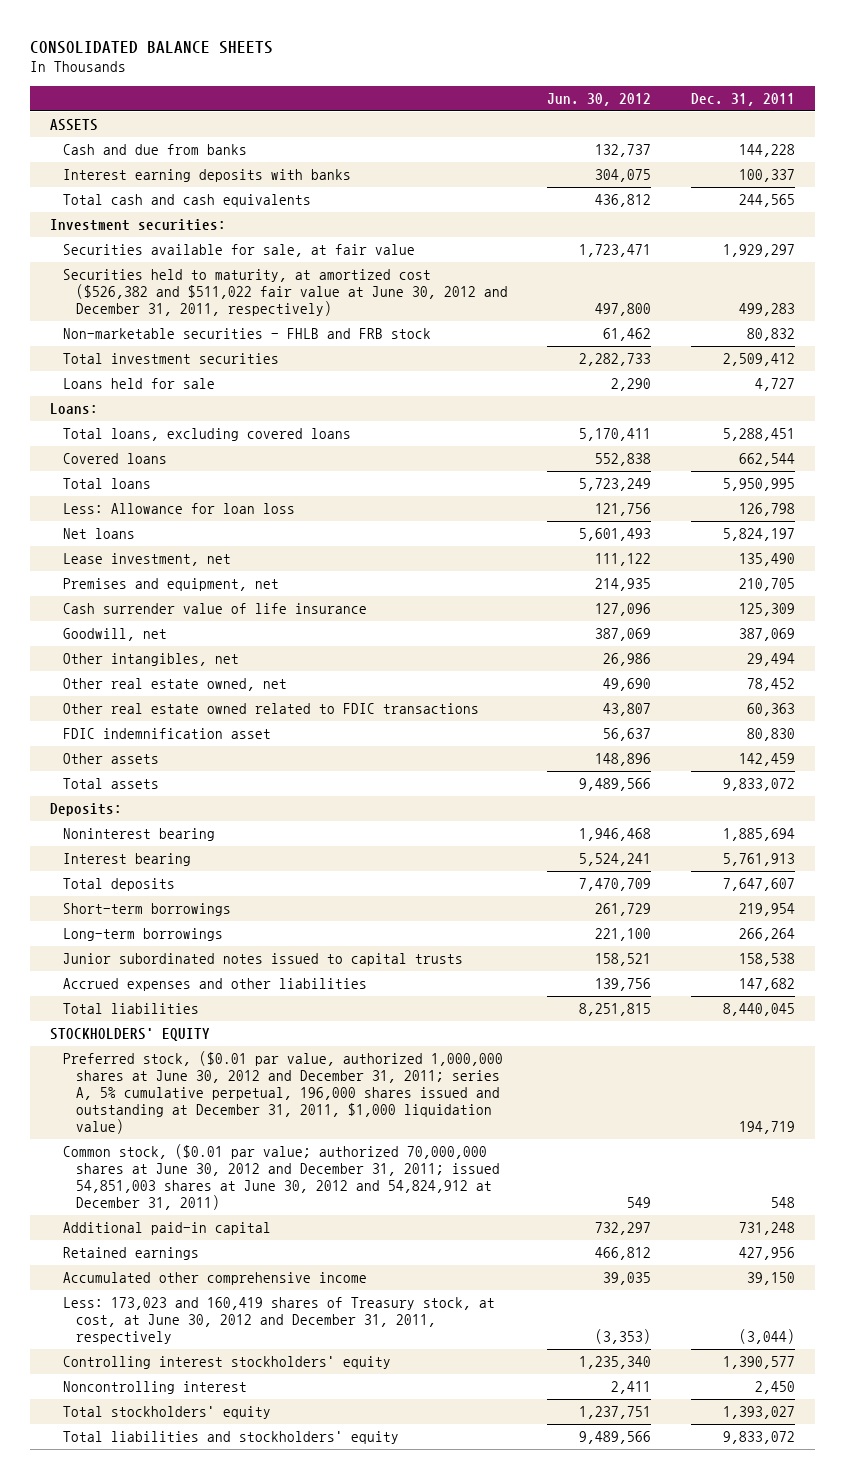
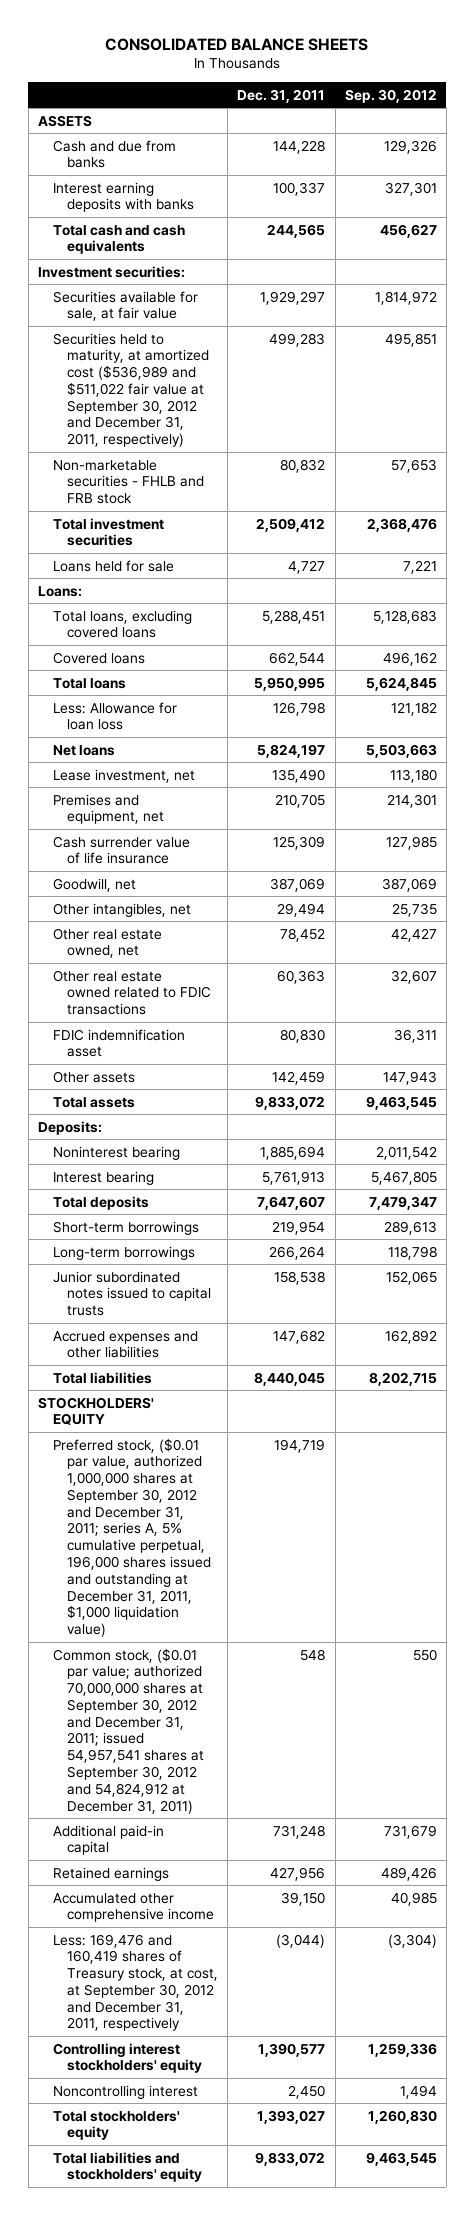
- | Jun. 30, 2012 | Dec. 31, 2011
+ | Dec. 31, 2011 | Sep. 30, 2012
- Securities held to maturity, at amortized cost ($526,382 and $511,022 fair value at June 30, 2012 and December 31, 2011, respectively) | 497,800 | 499,283
+ Securities held to maturity, at amortized cost ($536,989 and $511,022 fair value at September 30, 2012 and December 31, 2011, respectively) | 499,283 | 495,851
- Preferred stock, ($0.01 par value, authorized 1,000,000 shares at June 30, 2012 and December 31, 2011; series A, 5% cumulative perpetual, 196,000 shares issued and outstanding at December 31, 2011, $1,000 liquidation value) | | 194,719
- Common stock, ($0.01 par value; authorized 70,000,000 shares at June 30, 2012 and December 31, 2011; issued 54,851,003 shares at June 30, 2012 and 54,824,912 at December 31, 2011) | 549 | 548
+ Preferred stock, ($0.01 par value, authorized 1,000,000 shares at September 30, 2012 and December 31, 2011; series A, 5% cumulative perpetual, 196,000 shares issued and outstanding at December 31, 2011, $1,000 liquidation value) | 194,719 |
+ Common stock, ($0.01 par value; authorized 70,000,000 shares at September 30, 2012 and December 31, 2011; issued 54,957,541 shares at September 30, 2012 and 54,824,912 at December 31, 2011) | 548 | 550
- Less: 173,023 and 160,419 shares of Treasury stock, at cost, at June 30, 2012 and December 31, 2011, respectively | (3,353) | (3,044)
+ Less: 169,476 and 160,419 shares of Treasury stock, at cost, at September 30, 2012 and December 31, 2011, respectively | (3,044) | (3,304)

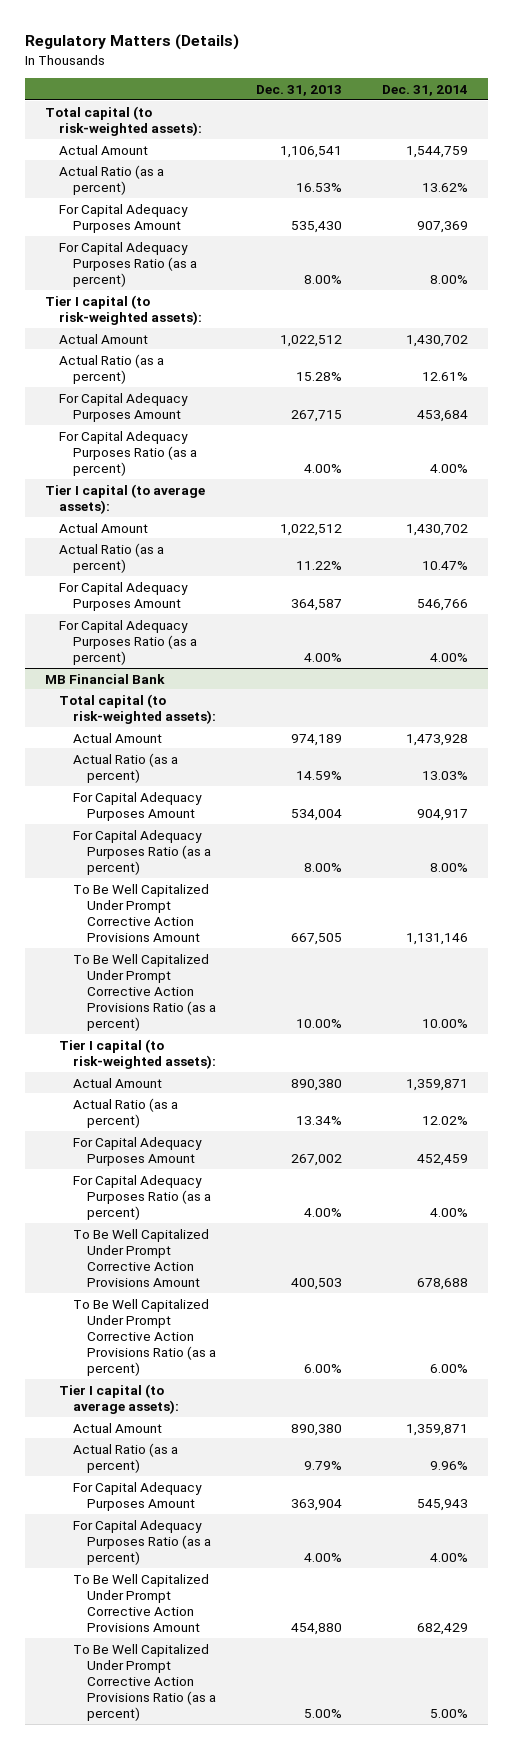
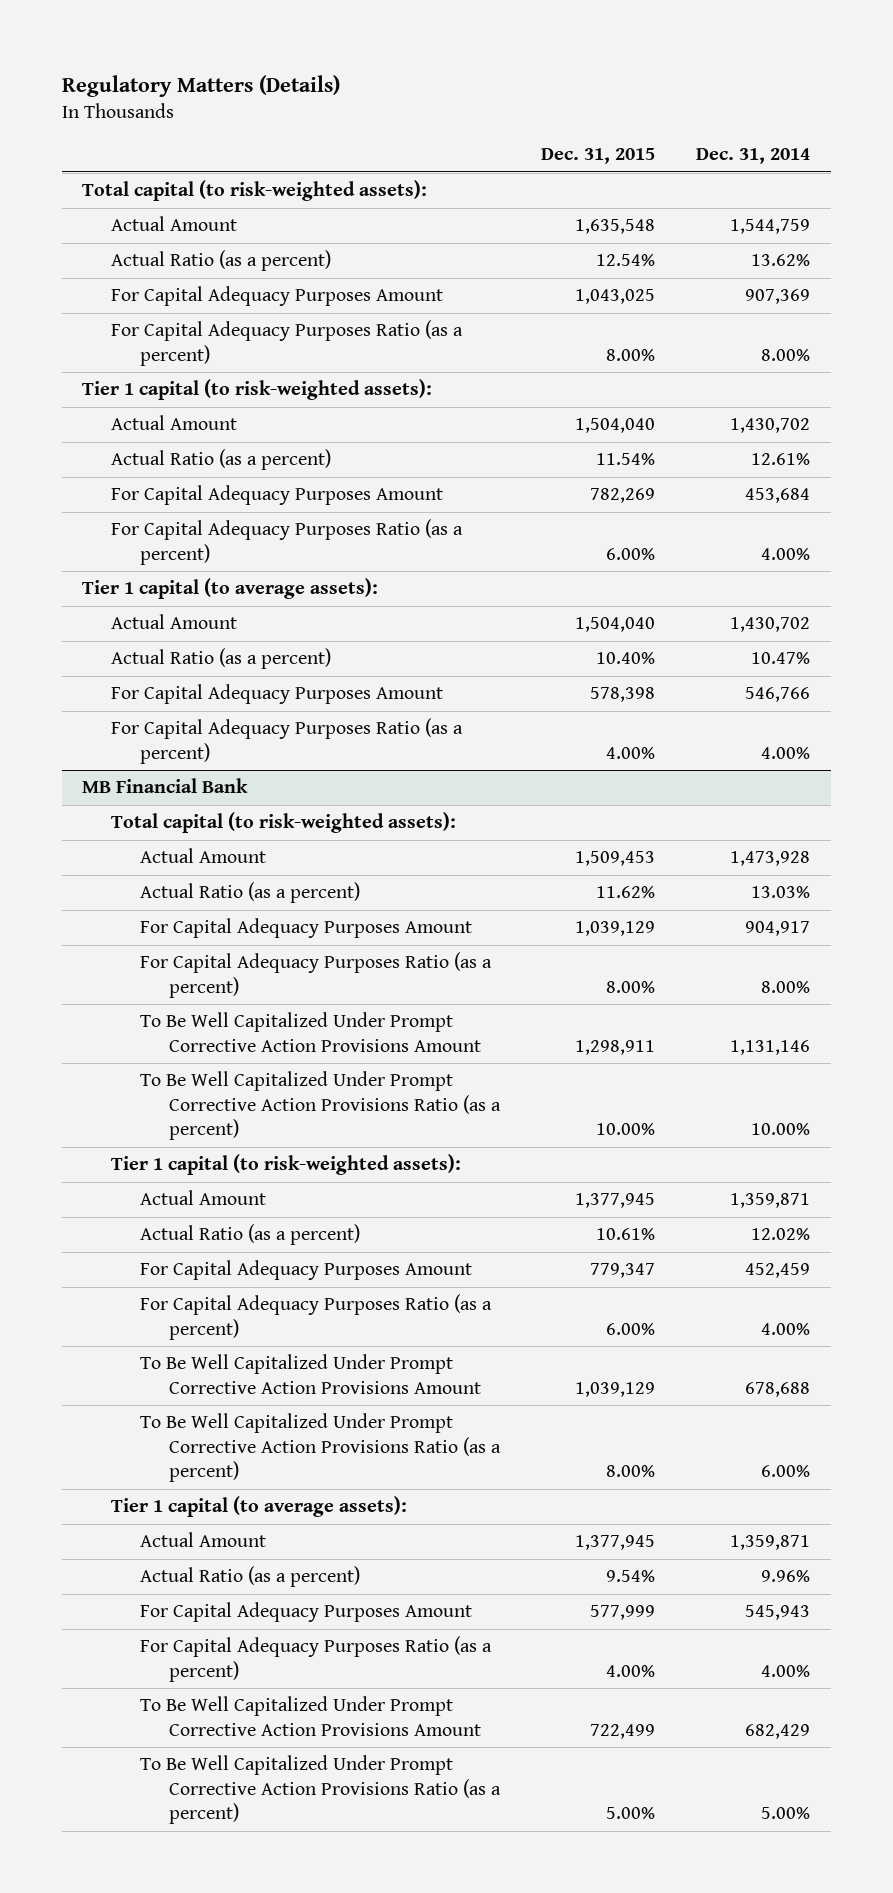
- | Dec. 31, 2013 | Dec. 31, 2014
+ | Dec. 31, 2015 | Dec. 31, 2014
- Tier I capital (to risk-weighted assets):
+ Tier 1 capital (to risk-weighted assets):
- Tier I capital (to average assets):
+ Tier 1 capital (to average assets):
@ MB Financial Bank
- Tier I capital (to risk-weighted assets):
+ Tier 1 capital (to risk-weighted assets):
- Tier I capital (to average assets):
+ Tier 1 capital (to average assets):

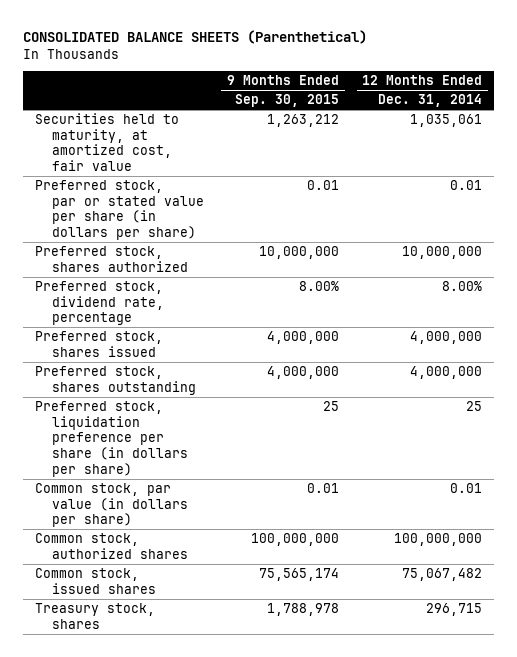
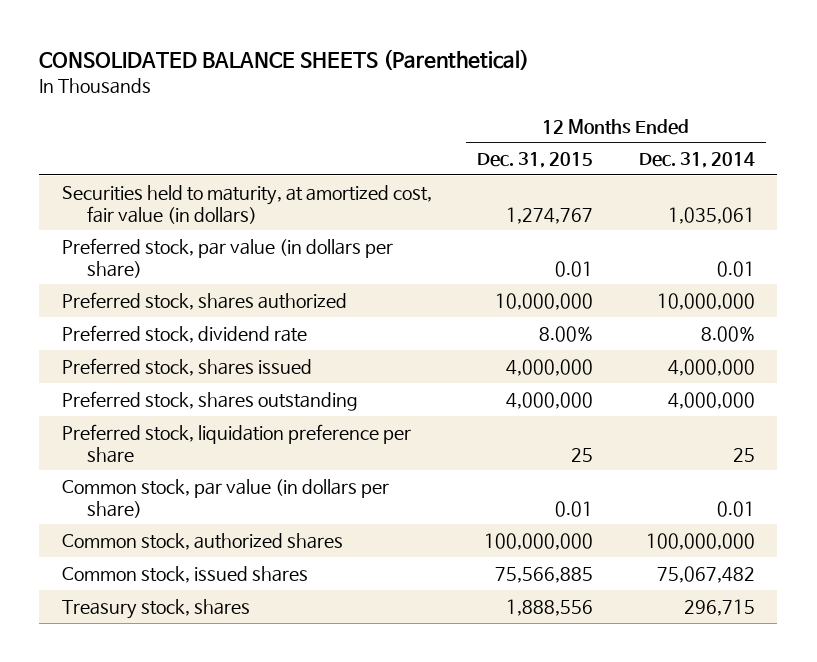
- | 9 Months Ended Sep. 30, 2015 | 12 Months Ended Dec. 31, 2014
+ | 12 Months Ended Dec. 31, 2015 | 12 Months Ended Dec. 31, 2014
- Securities held to maturity, at amortized cost, fair value | 1,263,212 | 1,035,061
- Preferred stock, par or stated value per share (in dollars per share) | 0.01 | 0.01
+ Securities held to maturity, at amortized cost, fair value (in dollars) | 1,274,767 | 1,035,061
+ Preferred stock, par value (in dollars per share) | 0.01 | 0.01
- Preferred stock, dividend rate, percentage | 8.00% | 8.00%
+ Preferred stock, dividend rate | 8.00% | 8.00%
- Preferred stock, liquidation preference per share (in dollars per share) | 25 | 25
+ Preferred stock, liquidation preference per share | 25 | 25

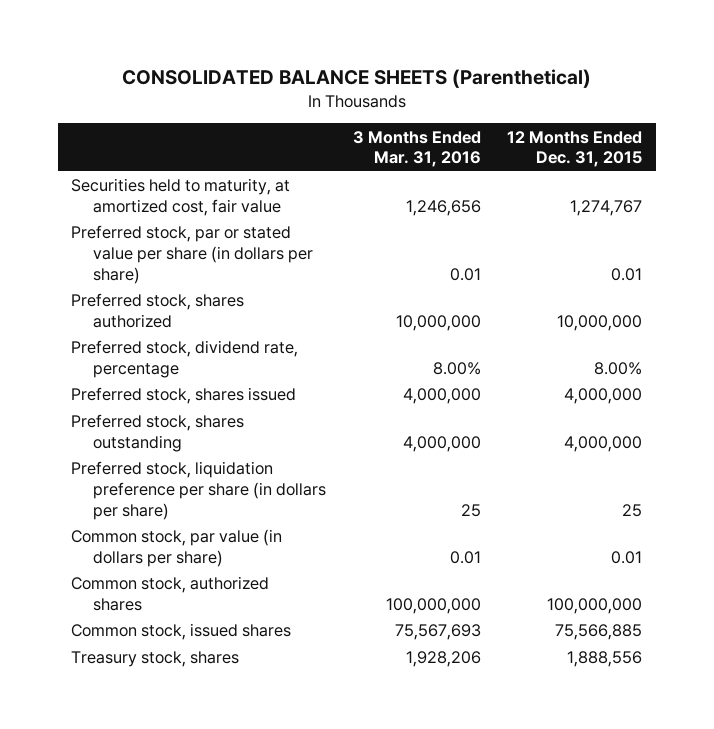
- | 12 Months Ended Dec. 31, 2015 | 12 Months Ended Dec. 31, 2014
+ | 3 Months Ended Mar. 31, 2016 | 12 Months Ended Dec. 31, 2015
- Securities held to maturity, at amortized cost, fair value (in dollars) | 1,274,767 | 1,035,061
- Preferred stock, par value (in dollars per share) | 0.01 | 0.01
+ Securities held to maturity, at amortized cost, fair value | 1,246,656 | 1,274,767
+ Preferred stock, par or stated value per share (in dollars per share) | 0.01 | 0.01
- Preferred stock, dividend rate | 8.00% | 8.00%
+ Preferred stock, dividend rate, percentage | 8.00% | 8.00%
- Preferred stock, liquidation preference per share | 25 | 25
+ Preferred stock, liquidation preference per share (in dollars per share) | 25 | 25

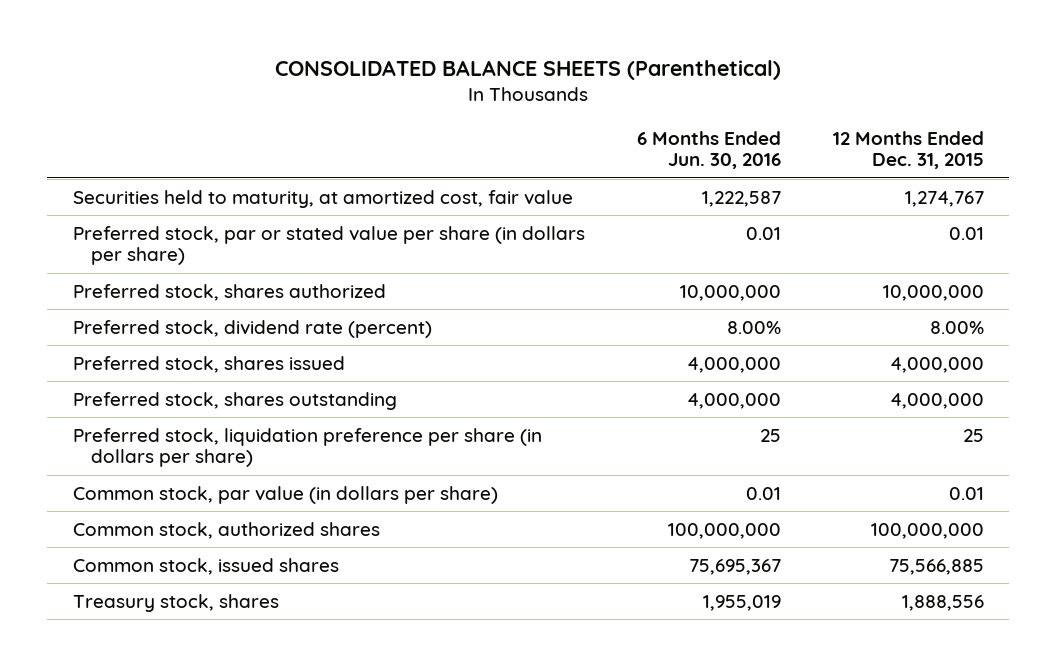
- | 3 Months Ended Mar. 31, 2016 | 12 Months Ended Dec. 31, 2015
+ | 6 Months Ended Jun. 30, 2016 | 12 Months Ended Dec. 31, 2015
- Preferred stock, dividend rate, percentage | 8.00% | 8.00%
+ Preferred stock, dividend rate (percent) | 8.00% | 8.00%

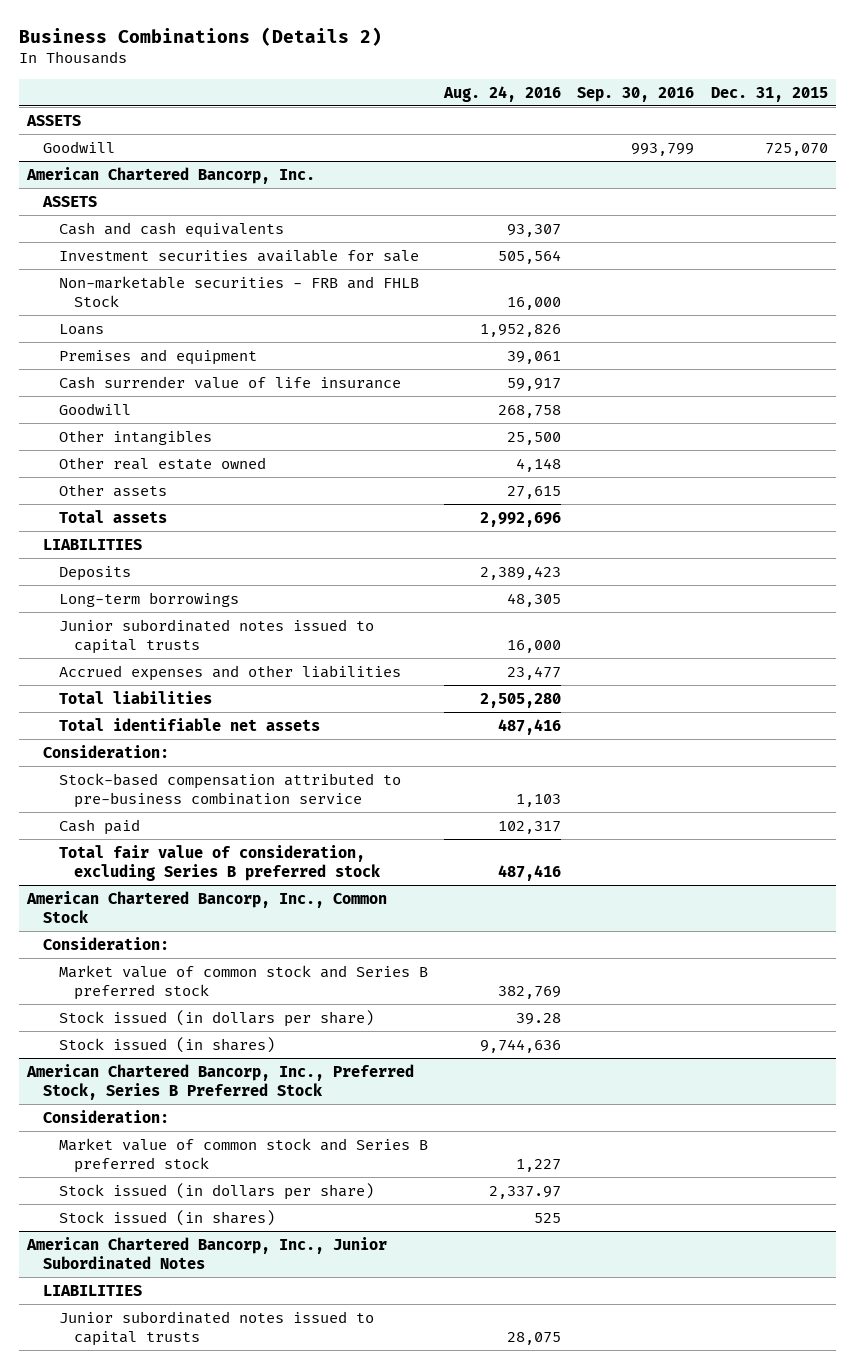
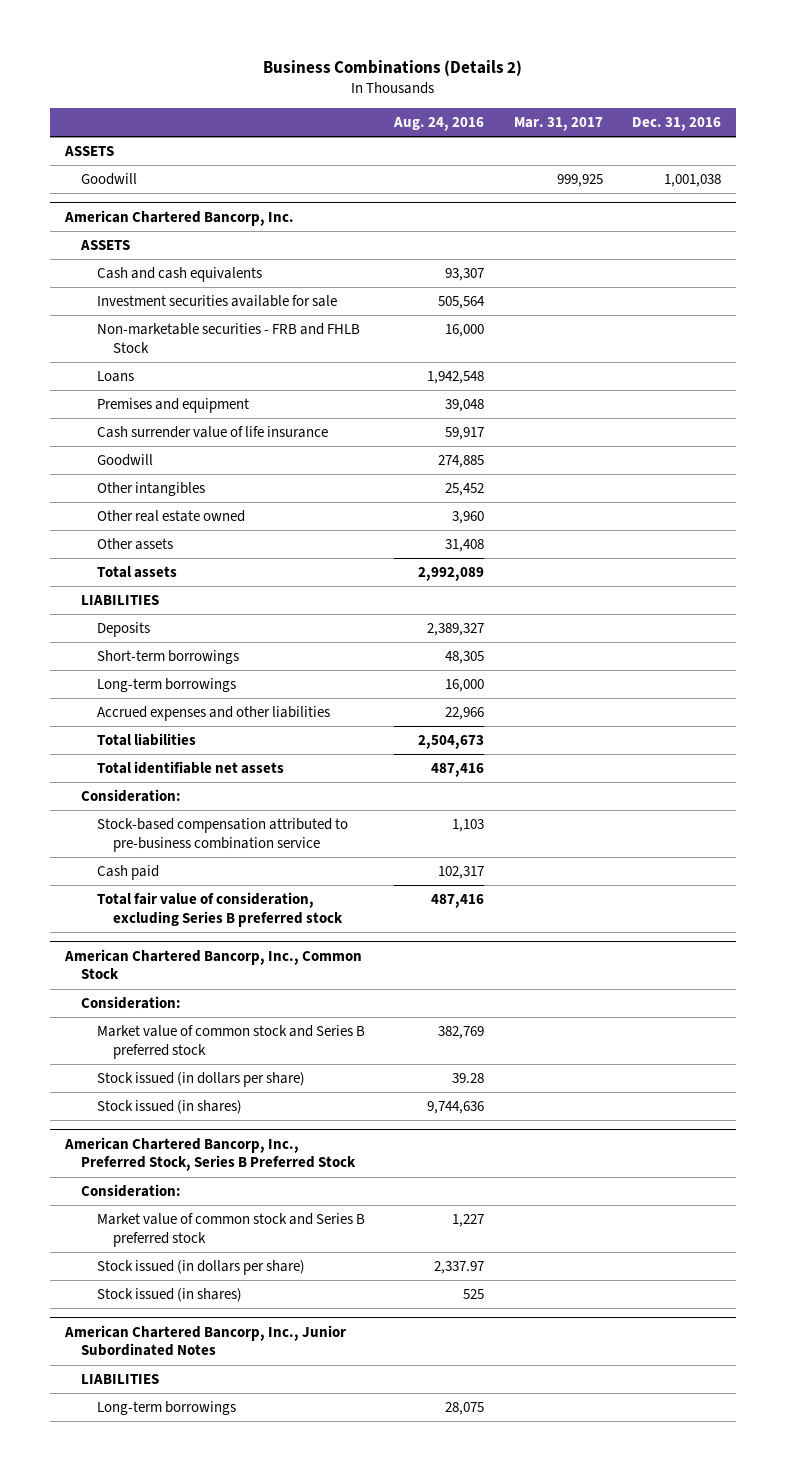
- | Aug. 24, 2016 | Sep. 30, 2016 | Dec. 31, 2015
+ | Aug. 24, 2016 | Mar. 31, 2017 | Dec. 31, 2016
@ American Chartered Bancorp, Inc.
- Loans | 1,952,826 | |
- Premises and equipment | 39,061 | |
+ Loans | 1,942,548 | |
+ Premises and equipment | 39,048 | |
- Goodwill | 268,758 | |
- Other intangibles | 25,500 | |
- Other real estate owned | 4,148 | |
- Other assets | 27,615 | |
- Total assets | 2,992,696 | |
+ Goodwill | 274,885 | |
+ Other intangibles | 25,452 | |
+ Other real estate owned | 3,960 | |
+ Other assets | 31,408 | |
+ Total assets | 2,992,089 | |
- Deposits | 2,389,423 | |
- Long-term borrowings | 48,305 | |
- Junior subordinated notes issued to capital trusts | 16,000 | |
- Accrued expenses and other liabilities | 23,477 | |
- Total liabilities | 2,505,280 | |
+ Deposits | 2,389,327 | |
+ Short-term borrowings | 48,305 | |
+ Long-term borrowings | 16,000 | |
+ Accrued expenses and other liabilities | 22,966 | |
+ Total liabilities | 2,504,673 | |
@ American Chartered Bancorp, Inc., Junior Subordinated Notes
- Junior subordinated notes issued to capital trusts | 28,075 | |
+ Long-term borrowings | 28,075 | |

